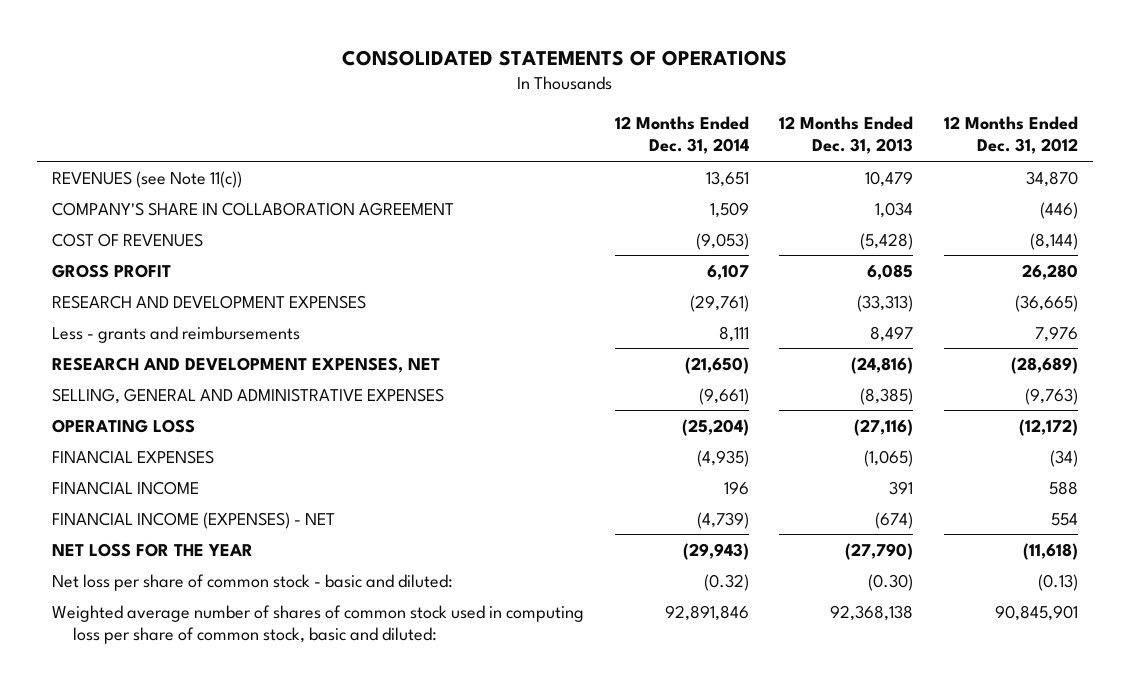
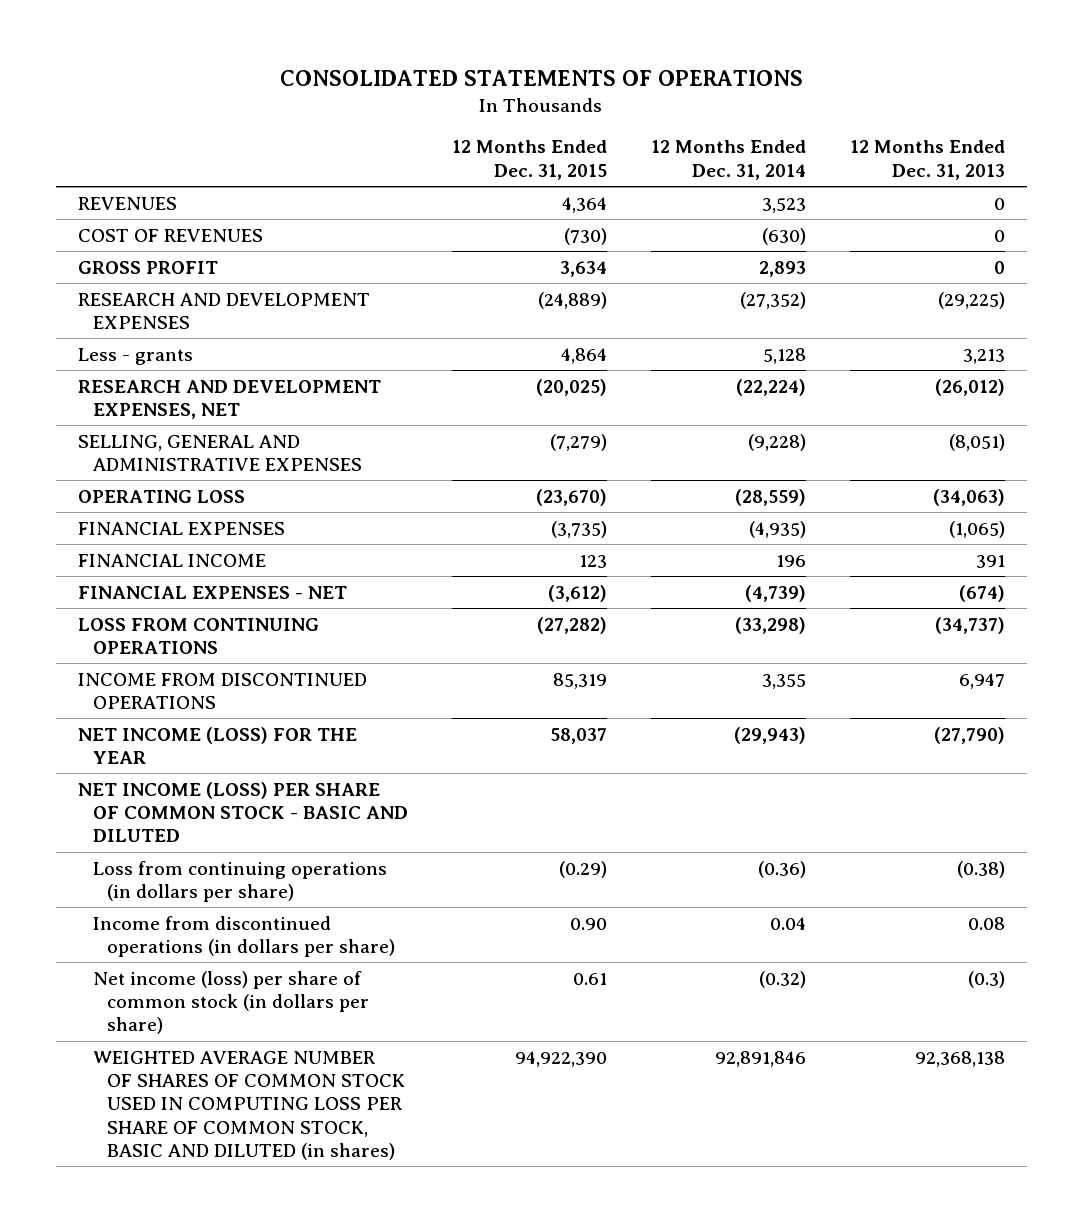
- | 12 Months Ended Dec. 31, 2014 | 12 Months Ended Dec. 31, 2013 | 12 Months Ended Dec. 31, 2012
+ | 12 Months Ended Dec. 31, 2015 | 12 Months Ended Dec. 31, 2014 | 12 Months Ended Dec. 31, 2013
- REVENUES (see Note 11(c)) | 13,651 | 10,479 | 34,870
- COMPANY'S SHARE IN COLLABORATION AGREEMENT | 1,509 | 1,034 | (446)
- COST OF REVENUES | (9,053) | (5,428) | (8,144)
- GROSS PROFIT | 6,107 | 6,085 | 26,280
- RESEARCH AND DEVELOPMENT EXPENSES | (29,761) | (33,313) | (36,665)
- Less - grants and reimbursements | 8,111 | 8,497 | 7,976
- RESEARCH AND DEVELOPMENT EXPENSES, NET | (21,650) | (24,816) | (28,689)
- SELLING, GENERAL AND ADMINISTRATIVE EXPENSES | (9,661) | (8,385) | (9,763)
- OPERATING LOSS | (25,204) | (27,116) | (12,172)
+ REVENUES | 4,364 | 3,523 | 0
+ COST OF REVENUES | (730) | (630) | 0
+ GROSS PROFIT | 3,634 | 2,893 | 0
+ RESEARCH AND DEVELOPMENT EXPENSES | (24,889) | (27,352) | (29,225)
+ Less - grants | 4,864 | 5,128 | 3,213
+ RESEARCH AND DEVELOPMENT EXPENSES, NET | (20,025) | (22,224) | (26,012)
+ SELLING, GENERAL AND ADMINISTRATIVE EXPENSES | (7,279) | (9,228) | (8,051)
+ OPERATING LOSS | (23,670) | (28,559) | (34,063)
- FINANCIAL INCOME (EXPENSES) - NET | (4,739) | (674) | 554
- NET LOSS FOR THE YEAR | (29,943) | (27,790) | (11,618)
- Net loss per share of common stock - basic and diluted: | (0.32) | (0.30) | (0.13)
- Weighted average number of shares of common stock used in computing loss per share of common stock, basic and diluted: | 92,891,846 | 92,368,138 | 90,845,901
+ FINANCIAL EXPENSES - NET | (3,612) | (4,739) | (674)
+ LOSS FROM CONTINUING OPERATIONS | (27,282) | (33,298) | (34,737)
+ INCOME FROM DISCONTINUED OPERATIONS | 85,319 | 3,355 | 6,947
+ NET INCOME (LOSS) FOR THE YEAR | 58,037 | (29,943) | (27,790)
+ NET INCOME (LOSS) PER SHARE OF COMMON STOCK - BASIC AND DILUTED
+ Loss from continuing operations (in dollars per share) | (0.29) | (0.36) | (0.38)
+ Income from discontinued operations (in dollars per share) | 0.90 | 0.04 | 0.08
+ Net income (loss) per share of common stock (in dollars per share) | 0.61 | (0.32) | (0.3)
+ WEIGHTED AVERAGE NUMBER OF SHARES OF COMMON STOCK USED IN COMPUTING LOSS PER SHARE OF COMMON STOCK, BASIC AND DILUTED (in shares) | 94,922,390 | 92,891,846 | 92,368,138

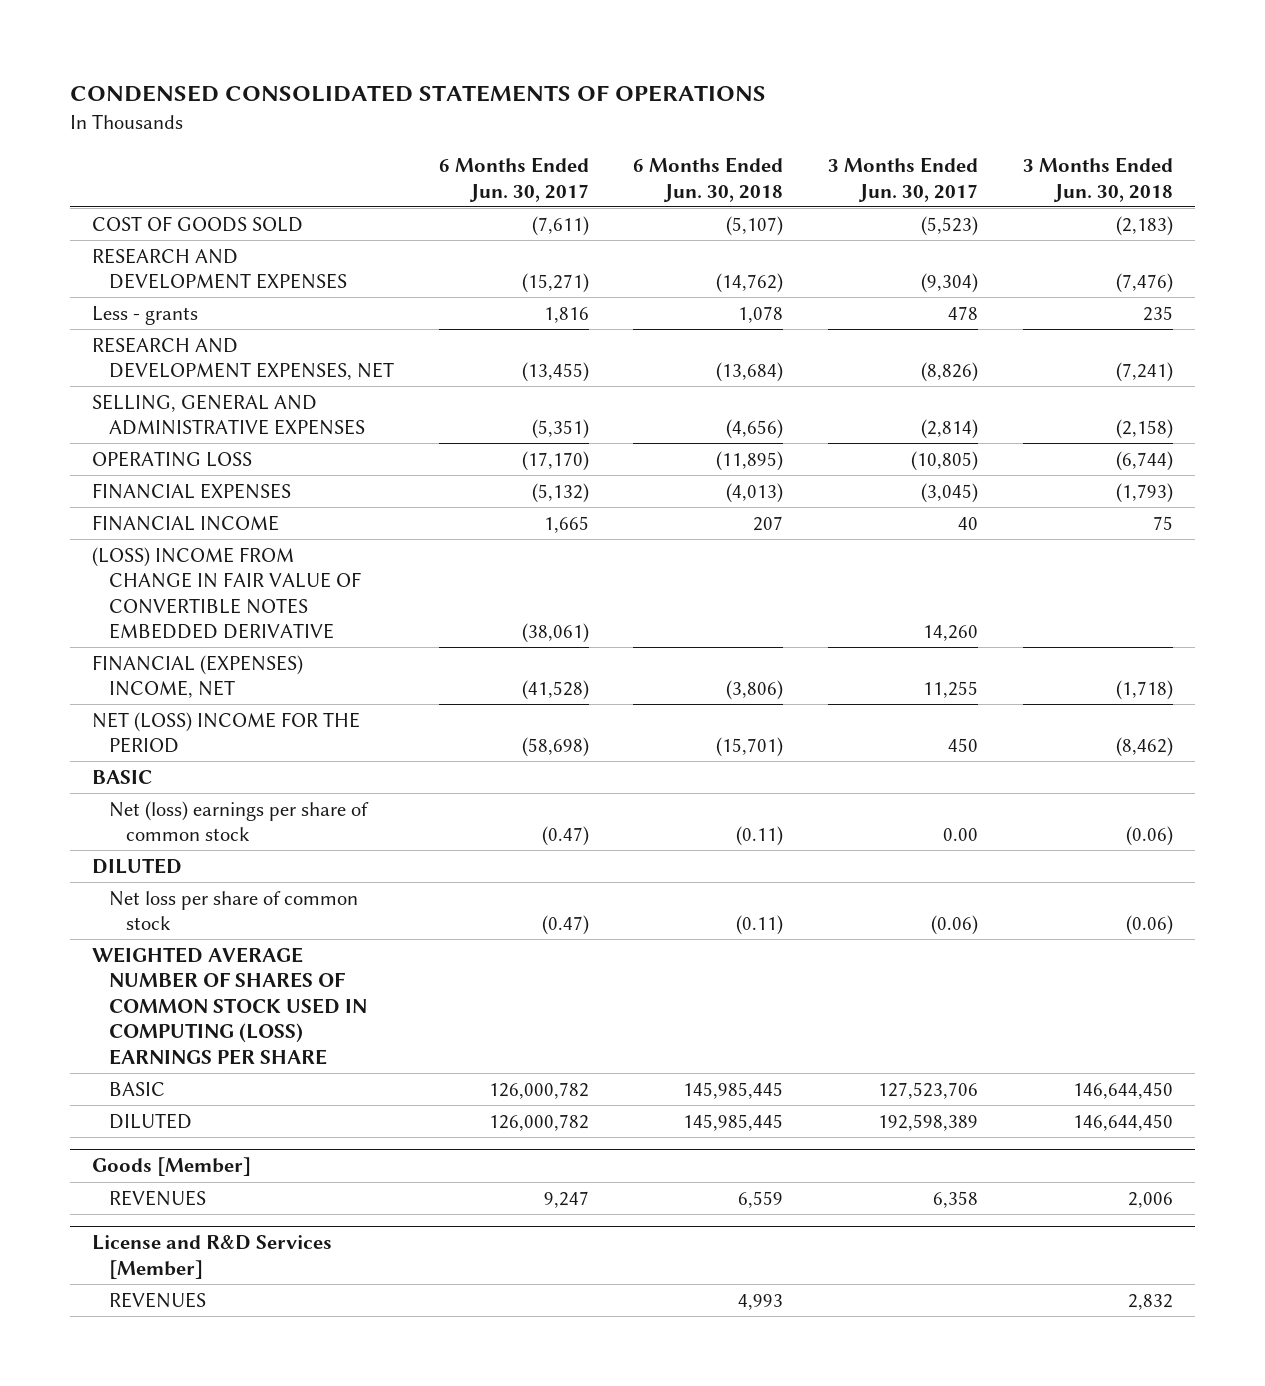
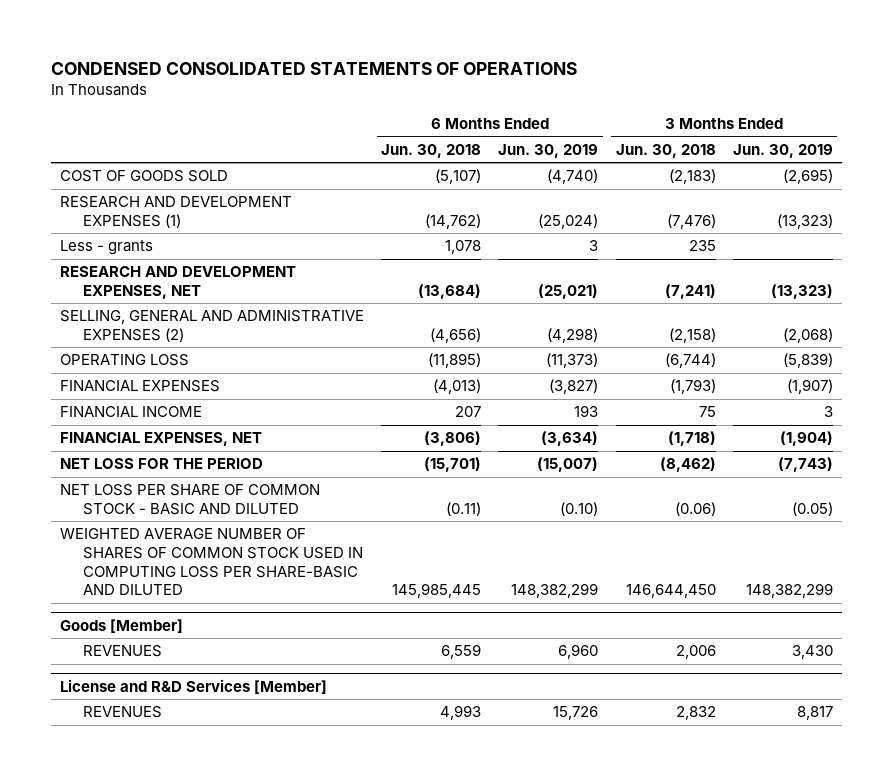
- | 6 Months Ended Jun. 30, 2017 | 6 Months Ended Jun. 30, 2018 | 3 Months Ended Jun. 30, 2017 | 3 Months Ended Jun. 30, 2018
+ | 6 Months Ended Jun. 30, 2018 | 6 Months Ended Jun. 30, 2019 | 3 Months Ended Jun. 30, 2018 | 3 Months Ended Jun. 30, 2019
- RESEARCH AND DEVELOPMENT EXPENSES | (15,271) | (14,762) | (9,304) | (7,476)
+ RESEARCH AND DEVELOPMENT EXPENSES (1) | (14,762) | (25,024) | (7,476) | (13,323)
- SELLING, GENERAL AND ADMINISTRATIVE EXPENSES | (5,351) | (4,656) | (2,814) | (2,158)
+ SELLING, GENERAL AND ADMINISTRATIVE EXPENSES (2) | (4,656) | (4,298) | (2,158) | (2,068)
- (LOSS) INCOME FROM CHANGE IN FAIR VALUE OF CONVERTIBLE NOTES EMBEDDED DERIVATIVE | (38,061) | | 14,260 |
- FINANCIAL (EXPENSES) INCOME, NET | (41,528) | (3,806) | 11,255 | (1,718)
- NET (LOSS) INCOME FOR THE PERIOD | (58,698) | (15,701) | 450 | (8,462)
- BASIC
- Net (loss) earnings per share of common stock | (0.47) | (0.11) | 0.00 | (0.06)
- DILUTED
- Net loss per share of common stock | (0.47) | (0.11) | (0.06) | (0.06)
- WEIGHTED AVERAGE NUMBER OF SHARES OF COMMON STOCK USED IN COMPUTING (LOSS) EARNINGS PER SHARE
- BASIC | 126,000,782 | 145,985,445 | 127,523,706 | 146,644,450
- DILUTED | 126,000,782 | 145,985,445 | 192,598,389 | 146,644,450
+ FINANCIAL EXPENSES, NET | (3,806) | (3,634) | (1,718) | (1,904)
+ NET LOSS FOR THE PERIOD | (15,701) | (15,007) | (8,462) | (7,743)
+ NET LOSS PER SHARE OF COMMON STOCK - BASIC AND DILUTED | (0.11) | (0.10) | (0.06) | (0.05)
+ WEIGHTED AVERAGE NUMBER OF SHARES OF COMMON STOCK USED IN COMPUTING LOSS PER SHARE-BASIC AND DILUTED | 145,985,445 | 148,382,299 | 146,644,450 | 148,382,299

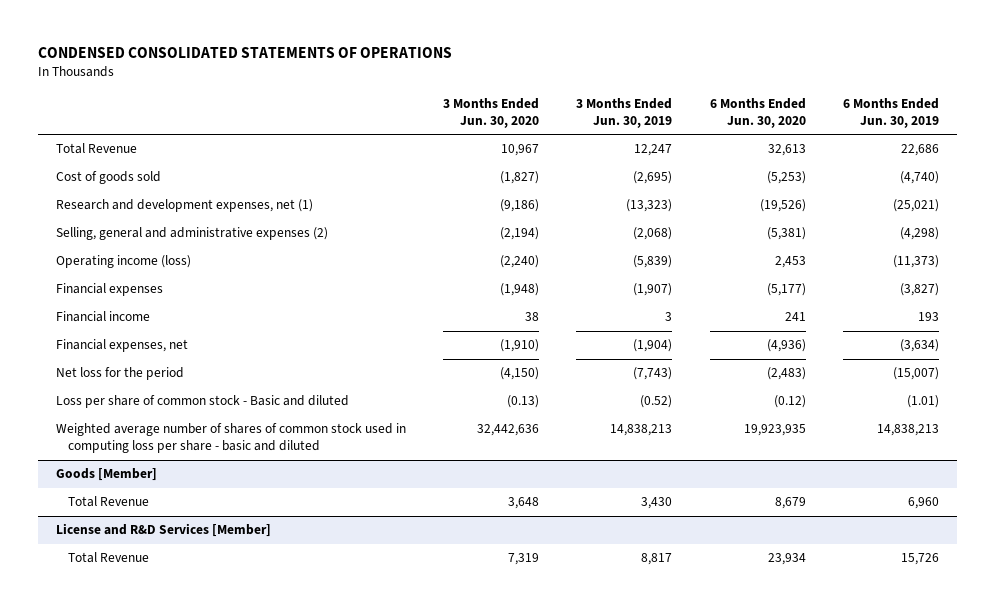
- | 6 Months Ended Jun. 30, 2018 | 6 Months Ended Jun. 30, 2019 | 3 Months Ended Jun. 30, 2018 | 3 Months Ended Jun. 30, 2019
+ | 3 Months Ended Jun. 30, 2020 | 3 Months Ended Jun. 30, 2019 | 6 Months Ended Jun. 30, 2020 | 6 Months Ended Jun. 30, 2019
- COST OF GOODS SOLD | (5,107) | (4,740) | (2,183) | (2,695)
- RESEARCH AND DEVELOPMENT EXPENSES (1) | (14,762) | (25,024) | (7,476) | (13,323)
- Less - grants | 1,078 | 3 | 235 |
- RESEARCH AND DEVELOPMENT EXPENSES, NET | (13,684) | (25,021) | (7,241) | (13,323)
- SELLING, GENERAL AND ADMINISTRATIVE EXPENSES (2) | (4,656) | (4,298) | (2,158) | (2,068)
- OPERATING LOSS | (11,895) | (11,373) | (6,744) | (5,839)
- FINANCIAL EXPENSES | (4,013) | (3,827) | (1,793) | (1,907)
- FINANCIAL INCOME | 207 | 193 | 75 | 3
- FINANCIAL EXPENSES, NET | (3,806) | (3,634) | (1,718) | (1,904)
- NET LOSS FOR THE PERIOD | (15,701) | (15,007) | (8,462) | (7,743)
- NET LOSS PER SHARE OF COMMON STOCK - BASIC AND DILUTED | (0.11) | (0.10) | (0.06) | (0.05)
- WEIGHTED AVERAGE NUMBER OF SHARES OF COMMON STOCK USED IN COMPUTING LOSS PER SHARE-BASIC AND DILUTED | 145,985,445 | 148,382,299 | 146,644,450 | 148,382,299
+ Total Revenue | 10,967 | 12,247 | 32,613 | 22,686
+ Cost of goods sold | (1,827) | (2,695) | (5,253) | (4,740)
+ Research and development expenses, net (1) | (9,186) | (13,323) | (19,526) | (25,021)
+ Selling, general and administrative expenses (2) | (2,194) | (2,068) | (5,381) | (4,298)
+ Operating income (loss) | (2,240) | (5,839) | 2,453 | (11,373)
+ Financial expenses | (1,948) | (1,907) | (5,177) | (3,827)
+ Financial income | 38 | 3 | 241 | 193
+ Financial expenses, net | (1,910) | (1,904) | (4,936) | (3,634)
+ Net loss for the period | (4,150) | (7,743) | (2,483) | (15,007)
+ Loss per share of common stock - Basic and diluted | (0.13) | (0.52) | (0.12) | (1.01)
+ Weighted average number of shares of common stock used in computing loss per share - basic and diluted | 32,442,636 | 14,838,213 | 19,923,935 | 14,838,213
@ Goods [Member]
- REVENUES | 6,559 | 6,960 | 2,006 | 3,430
+ Total Revenue | 3,648 | 3,430 | 8,679 | 6,960
@ License and R&D Services [Member]
- REVENUES | 4,993 | 15,726 | 2,832 | 8,817
+ Total Revenue | 7,319 | 8,817 | 23,934 | 15,726

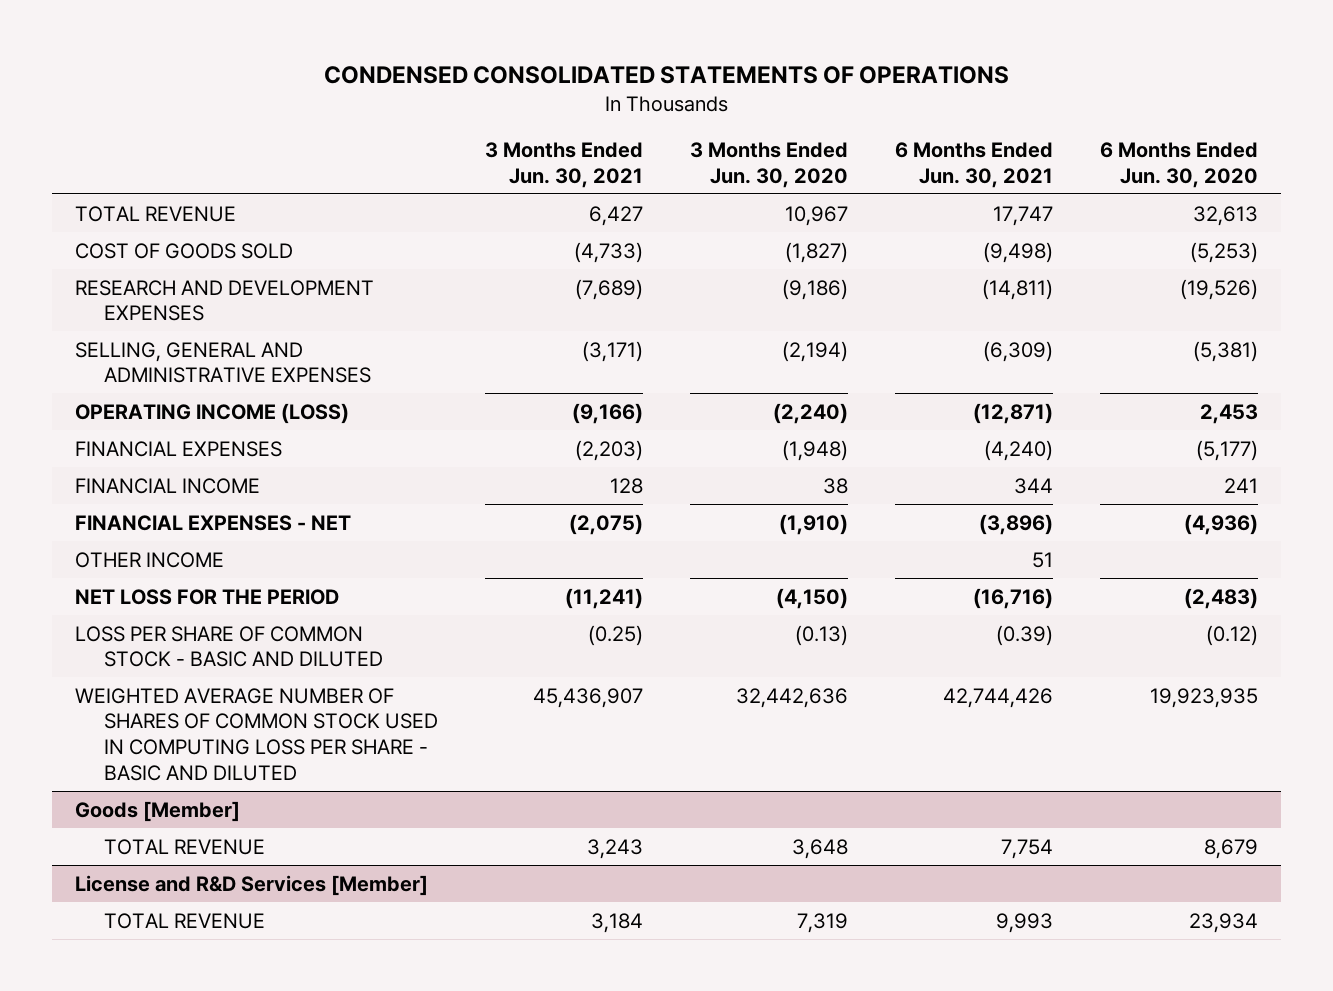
- | 3 Months Ended Jun. 30, 2020 | 3 Months Ended Jun. 30, 2019 | 6 Months Ended Jun. 30, 2020 | 6 Months Ended Jun. 30, 2019
+ | 3 Months Ended Jun. 30, 2021 | 3 Months Ended Jun. 30, 2020 | 6 Months Ended Jun. 30, 2021 | 6 Months Ended Jun. 30, 2020
- Total Revenue | 10,967 | 12,247 | 32,613 | 22,686
- Cost of goods sold | (1,827) | (2,695) | (5,253) | (4,740)
- Research and development expenses, net (1) | (9,186) | (13,323) | (19,526) | (25,021)
- Selling, general and administrative expenses (2) | (2,194) | (2,068) | (5,381) | (4,298)
- Operating income (loss) | (2,240) | (5,839) | 2,453 | (11,373)
- Financial expenses | (1,948) | (1,907) | (5,177) | (3,827)
- Financial income | 38 | 3 | 241 | 193
- Financial expenses, net | (1,910) | (1,904) | (4,936) | (3,634)
- Net loss for the period | (4,150) | (7,743) | (2,483) | (15,007)
- Loss per share of common stock - Basic and diluted | (0.13) | (0.52) | (0.12) | (1.01)
- Weighted average number of shares of common stock used in computing loss per share - basic and diluted | 32,442,636 | 14,838,213 | 19,923,935 | 14,838,213
+ TOTAL REVENUE | 6,427 | 10,967 | 17,747 | 32,613
+ COST OF GOODS SOLD | (4,733) | (1,827) | (9,498) | (5,253)
+ RESEARCH AND DEVELOPMENT EXPENSES | (7,689) | (9,186) | (14,811) | (19,526)
+ SELLING, GENERAL AND ADMINISTRATIVE EXPENSES | (3,171) | (2,194) | (6,309) | (5,381)
+ OPERATING INCOME (LOSS) | (9,166) | (2,240) | (12,871) | 2,453
+ FINANCIAL EXPENSES | (2,203) | (1,948) | (4,240) | (5,177)
+ FINANCIAL INCOME | 128 | 38 | 344 | 241
+ FINANCIAL EXPENSES - NET | (2,075) | (1,910) | (3,896) | (4,936)
+ OTHER INCOME | | | 51 |
+ NET LOSS FOR THE PERIOD | (11,241) | (4,150) | (16,716) | (2,483)
+ LOSS PER SHARE OF COMMON STOCK - BASIC AND DILUTED | (0.25) | (0.13) | (0.39) | (0.12)
+ WEIGHTED AVERAGE NUMBER OF SHARES OF COMMON STOCK USED IN COMPUTING LOSS PER SHARE - BASIC AND DILUTED | 45,436,907 | 32,442,636 | 42,744,426 | 19,923,935
@ Goods [Member]
- Total Revenue | 3,648 | 3,430 | 8,679 | 6,960
+ TOTAL REVENUE | 3,243 | 3,648 | 7,754 | 8,679
@ License and R&D Services [Member]
- Total Revenue | 7,319 | 8,817 | 23,934 | 15,726
+ TOTAL REVENUE | 3,184 | 7,319 | 9,993 | 23,934

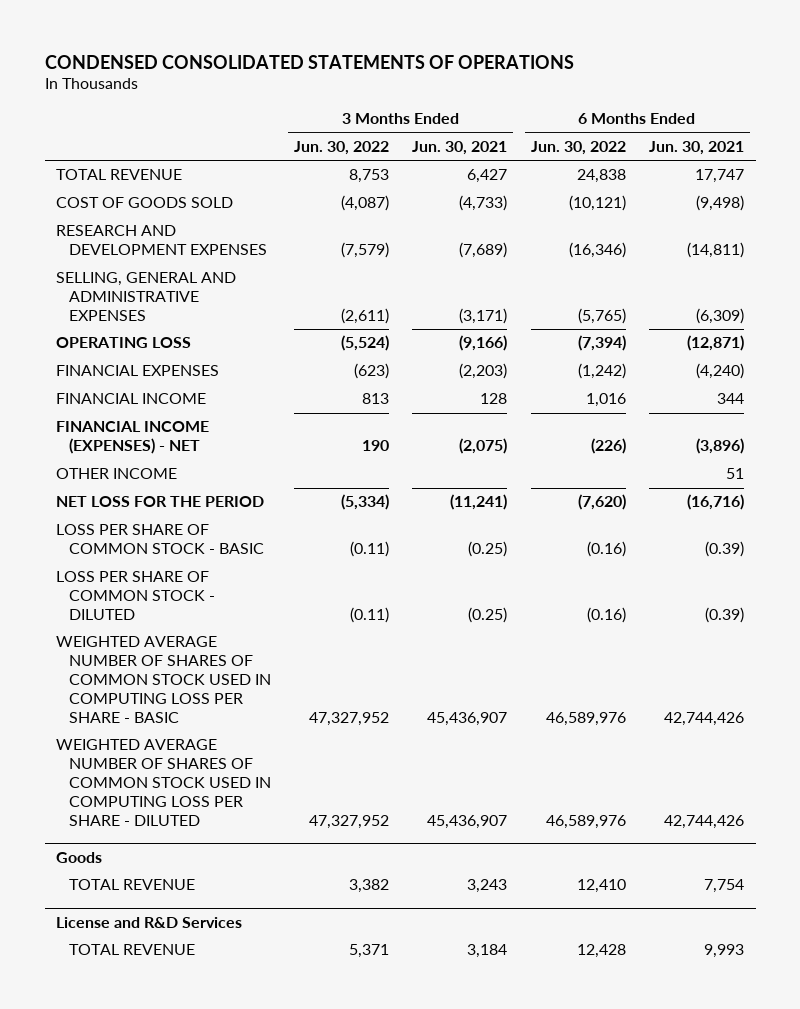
- | 3 Months Ended Jun. 30, 2021 | 3 Months Ended Jun. 30, 2020 | 6 Months Ended Jun. 30, 2021 | 6 Months Ended Jun. 30, 2020
+ | 3 Months Ended Jun. 30, 2022 | 3 Months Ended Jun. 30, 2021 | 6 Months Ended Jun. 30, 2022 | 6 Months Ended Jun. 30, 2021
- OPERATING INCOME (LOSS) | (9,166) | (2,240) | (12,871) | 2,453
+ OPERATING LOSS | (5,524) | (9,166) | (7,394) | (12,871)
- FINANCIAL EXPENSES - NET | (2,075) | (1,910) | (3,896) | (4,936)
+ FINANCIAL INCOME (EXPENSES) - NET | 190 | (2,075) | (226) | (3,896)
- LOSS PER SHARE OF COMMON STOCK - BASIC AND DILUTED | (0.25) | (0.13) | (0.39) | (0.12)
- WEIGHTED AVERAGE NUMBER OF SHARES OF COMMON STOCK USED IN COMPUTING LOSS PER SHARE - BASIC AND DILUTED | 45,436,907 | 32,442,636 | 42,744,426 | 19,923,935
- Goods [Member]
+ LOSS PER SHARE OF COMMON STOCK - BASIC | (0.11) | (0.25) | (0.16) | (0.39)
+ LOSS PER SHARE OF COMMON STOCK - DILUTED | (0.11) | (0.25) | (0.16) | (0.39)
+ WEIGHTED AVERAGE NUMBER OF SHARES OF COMMON STOCK USED IN COMPUTING LOSS PER SHARE - BASIC | 47,327,952 | 45,436,907 | 46,589,976 | 42,744,426
+ WEIGHTED AVERAGE NUMBER OF SHARES OF COMMON STOCK USED IN COMPUTING LOSS PER SHARE - DILUTED | 47,327,952 | 45,436,907 | 46,589,976 | 42,744,426
+ Goods
- License and R&D Services [Member]
+ License and R&D Services

